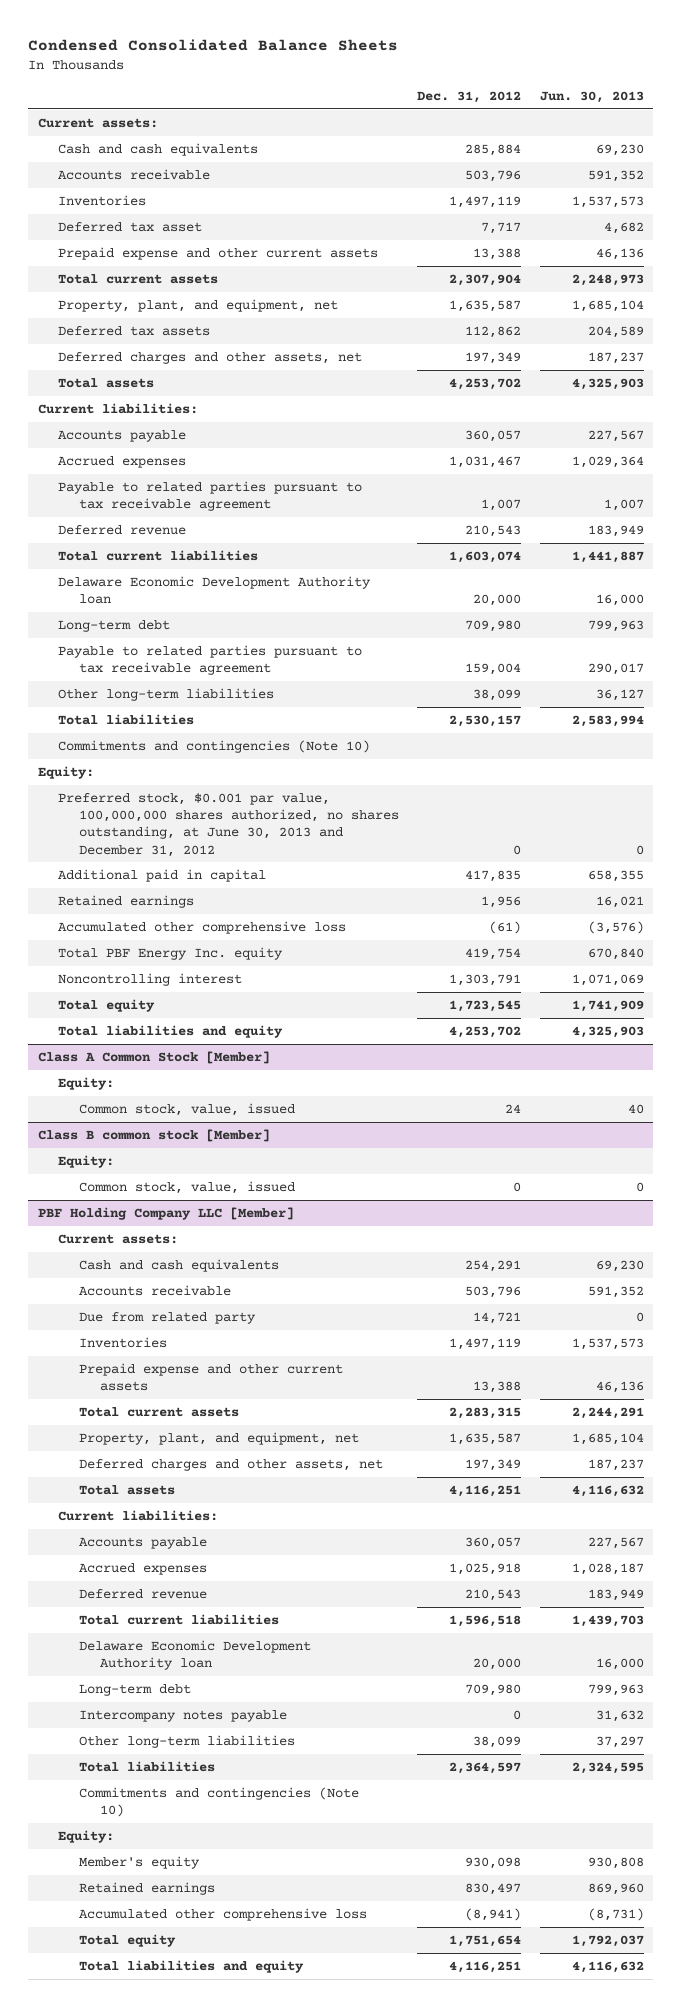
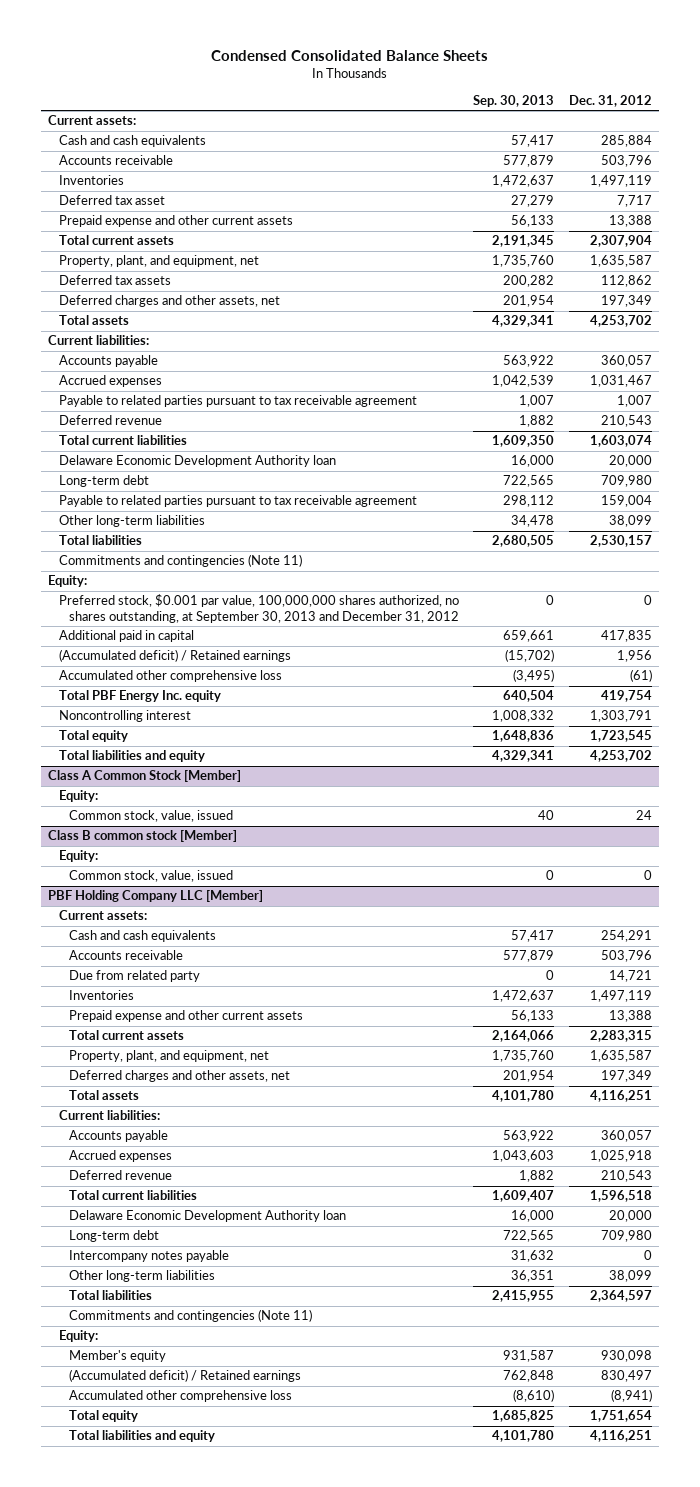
- | Dec. 31, 2012 | Jun. 30, 2013
+ | Sep. 30, 2013 | Dec. 31, 2012
- Commitments and contingencies (Note 10)
+ Commitments and contingencies (Note 11)
- Preferred stock, $0.001 par value, 100,000,000 shares authorized, no shares outstanding, at June 30, 2013 and December 31, 2012 | 0 | 0
+ Preferred stock, $0.001 par value, 100,000,000 shares authorized, no shares outstanding, at September 30, 2013 and December 31, 2012 | 0 | 0
- Retained earnings | 1,956 | 16,021
+ (Accumulated deficit) / Retained earnings | (15,702) | 1,956
@ PBF Holding Company LLC [Member]
- Commitments and contingencies (Note 10)
+ Commitments and contingencies (Note 11)
- Retained earnings | 830,497 | 869,960
+ (Accumulated deficit) / Retained earnings | 762,848 | 830,497

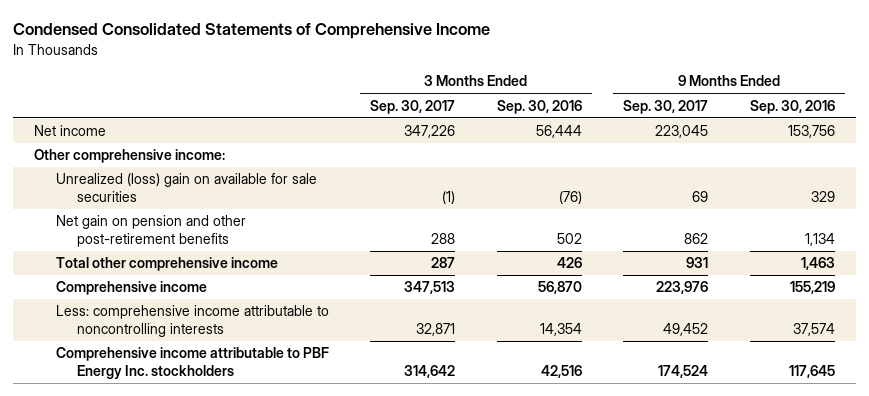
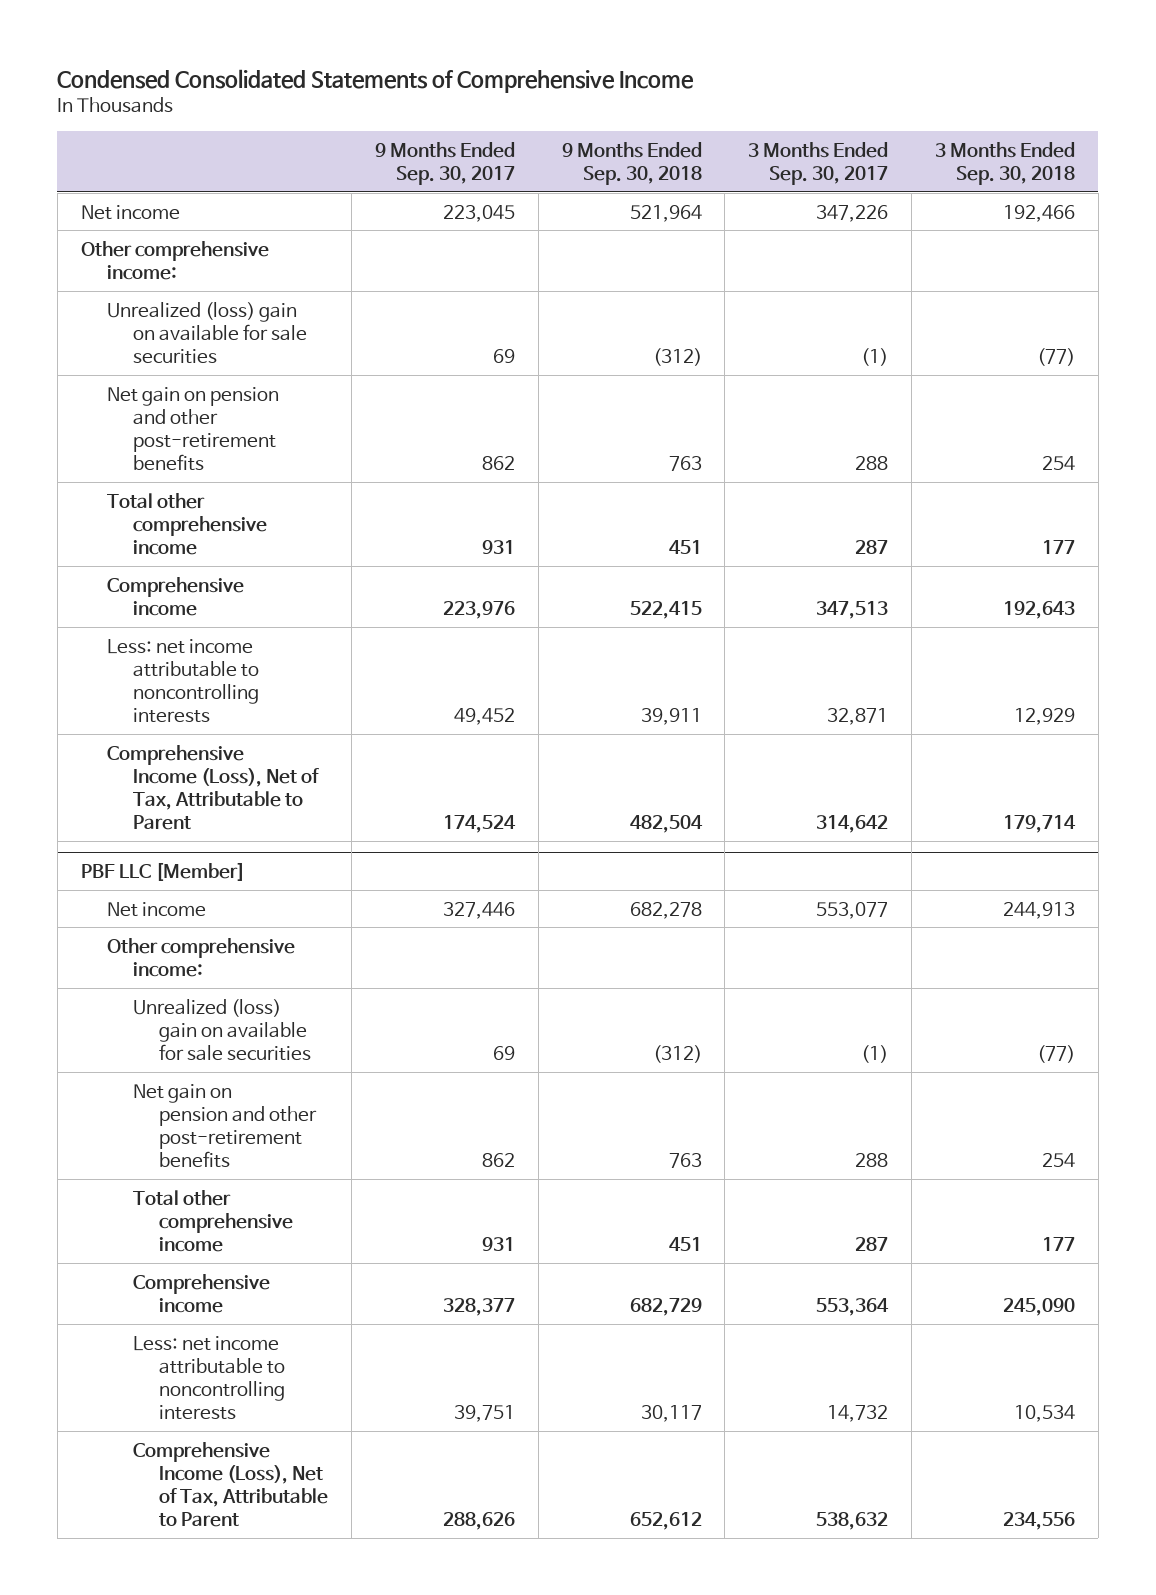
- | 3 Months Ended Sep. 30, 2017 | 3 Months Ended Sep. 30, 2016 | 9 Months Ended Sep. 30, 2017 | 9 Months Ended Sep. 30, 2016
+ | 9 Months Ended Sep. 30, 2017 | 9 Months Ended Sep. 30, 2018 | 3 Months Ended Sep. 30, 2017 | 3 Months Ended Sep. 30, 2018
- Less: comprehensive income attributable to noncontrolling interests | 32,871 | 14,354 | 49,452 | 37,574
- Comprehensive income attributable to PBF Energy Inc. stockholders | 314,642 | 42,516 | 174,524 | 117,645
+ Less: net income attributable to noncontrolling interests | 49,452 | 39,911 | 32,871 | 12,929
+ Comprehensive Income (Loss), Net of Tax, Attributable to Parent | 174,524 | 482,504 | 314,642 | 179,714
+ PBF LLC [Member]
+ Net income | 327,446 | 682,278 | 553,077 | 244,913
+ Other comprehensive income:
+ Unrealized (loss) gain on available for sale securities | 69 | (312) | (1) | (77)
+ Net gain on pension and other post-retirement benefits | 862 | 763 | 288 | 254
+ Total other comprehensive income | 931 | 451 | 287 | 177
+ Comprehensive income | 328,377 | 682,729 | 553,364 | 245,090
+ Less: net income attributable to noncontrolling interests | 39,751 | 30,117 | 14,732 | 10,534
+ Comprehensive Income (Loss), Net of Tax, Attributable to Parent | 288,626 | 652,612 | 538,632 | 234,556

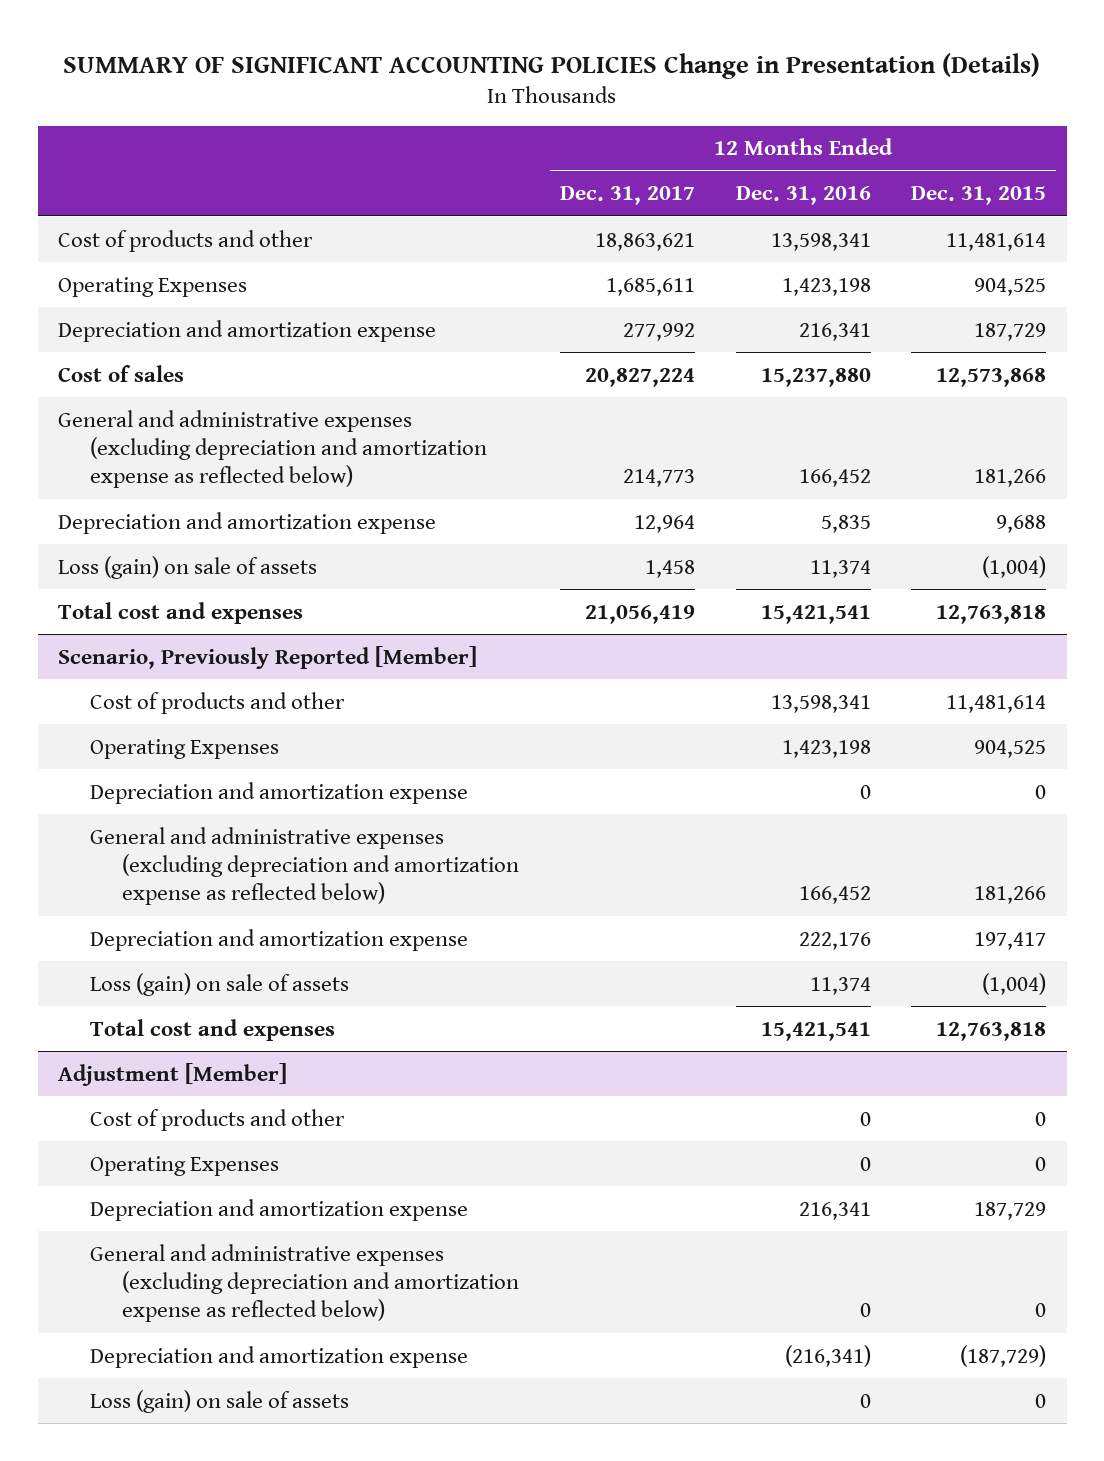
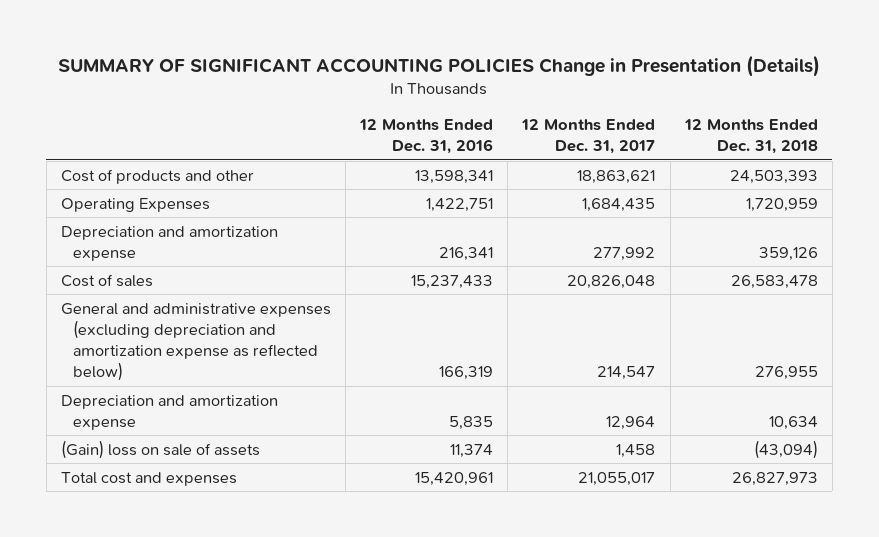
- | 12 Months Ended Dec. 31, 2017 | 12 Months Ended Dec. 31, 2016 | 12 Months Ended Dec. 31, 2015
+ | 12 Months Ended Dec. 31, 2016 | 12 Months Ended Dec. 31, 2017 | 12 Months Ended Dec. 31, 2018
- Operating Expenses | 1,685,611 | 1,423,198 | 904,525
+ Operating Expenses | 1,422,751 | 1,684,435 | 1,720,959
- Cost of sales | 20,827,224 | 15,237,880 | 12,573,868
- General and administrative expenses (excluding depreciation and amortization expense as reflected below) | 214,773 | 166,452 | 181,266
+ Cost of sales | 15,237,433 | 20,826,048 | 26,583,478
+ General and administrative expenses (excluding depreciation and amortization expense as reflected below) | 166,319 | 214,547 | 276,955
- Loss (gain) on sale of assets | 1,458 | 11,374 | (1,004)
- Total cost and expenses | 21,056,419 | 15,421,541 | 12,763,818
- Scenario, Previously Reported [Member]
- Cost of products and other | | 13,598,341 | 11,481,614
- Operating Expenses | | 1,423,198 | 904,525
- Depreciation and amortization expense | | 0 | 0
- General and administrative expenses (excluding depreciation and amortization expense as reflected below) | | 166,452 | 181,266
- Depreciation and amortization expense | | 222,176 | 197,417
- Loss (gain) on sale of assets | | 11,374 | (1,004)
- Total cost and expenses | | 15,421,541 | 12,763,818
- Adjustment [Member]
- Cost of products and other | | 0 | 0
- Operating Expenses | | 0 | 0
- Depreciation and amortization expense | | 216,341 | 187,729
- General and administrative expenses (excluding depreciation and amortization expense as reflected below) | | 0 | 0
- Depreciation and amortization expense | | (216,341) | (187,729)
- Loss (gain) on sale of assets | | 0 | 0
+ (Gain) loss on sale of assets | 11,374 | 1,458 | (43,094)
+ Total cost and expenses | 15,420,961 | 21,055,017 | 26,827,973

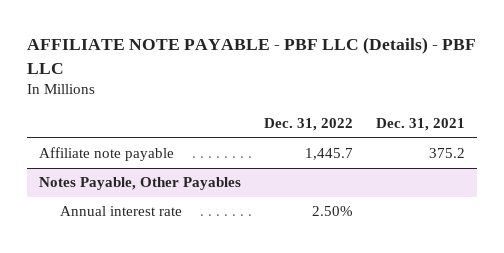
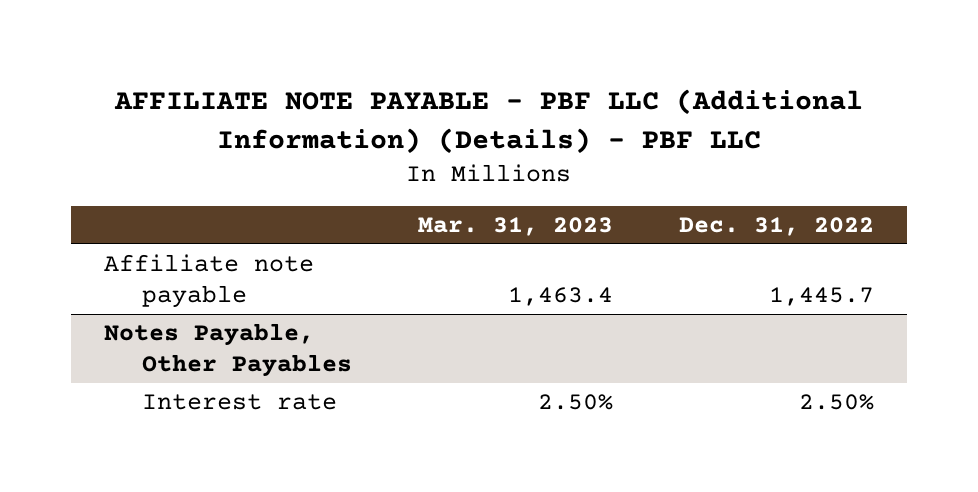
- AFFILIATE NOTE PAYABLE - PBF LLC (Details) - PBF LLC
+ AFFILIATE NOTE PAYABLE - PBF LLC (Additional Information) (Details) - PBF LLC
- | Dec. 31, 2022 | Dec. 31, 2021
+ | Mar. 31, 2023 | Dec. 31, 2022
@ Notes Payable, Other Payables
- Annual interest rate | 2.50% |
+ Interest rate | 2.50% | 2.50%

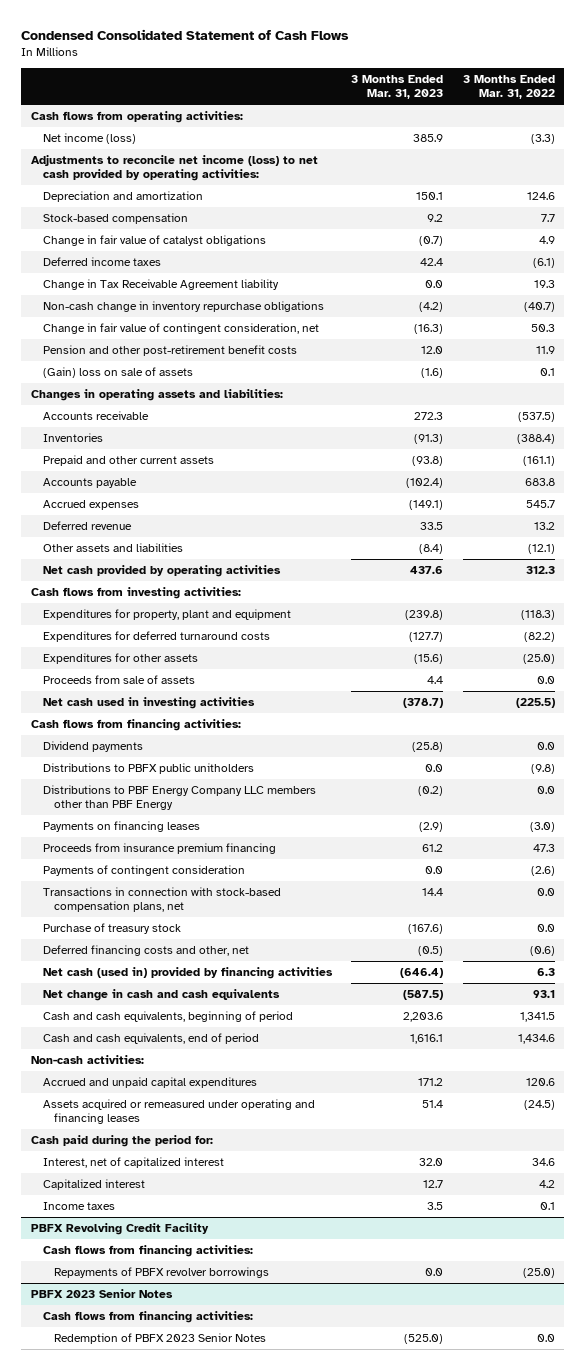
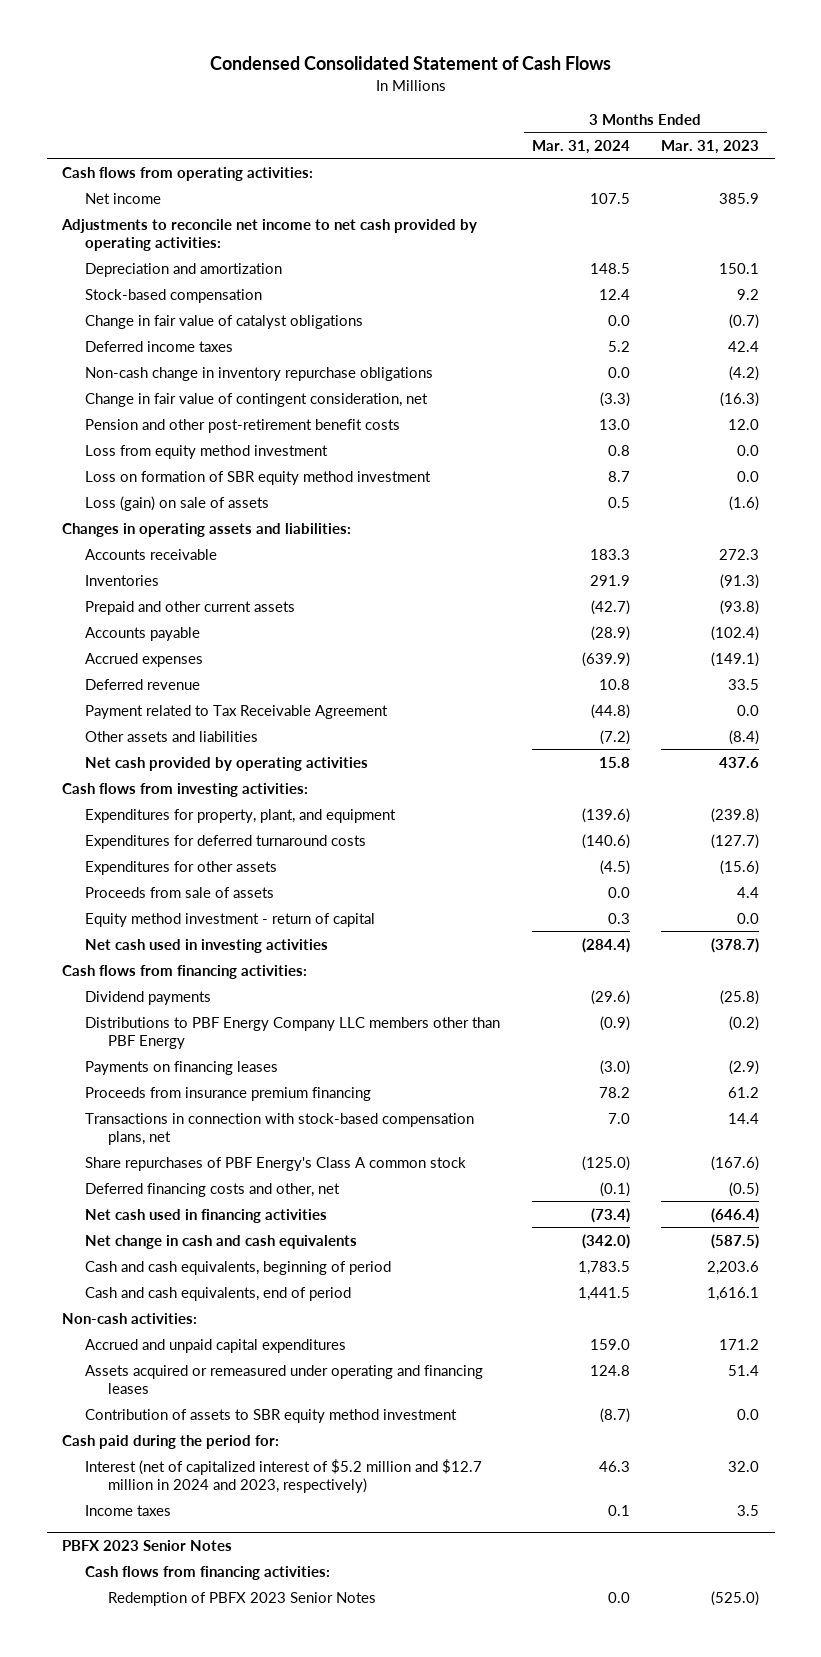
- | 3 Months Ended Mar. 31, 2023 | 3 Months Ended Mar. 31, 2022
+ | 3 Months Ended Mar. 31, 2024 | 3 Months Ended Mar. 31, 2023
- Net income (loss) | 385.9 | (3.3)
- Adjustments to reconcile net income (loss) to net cash provided by operating activities:
+ Net income | 107.5 | 385.9
+ Adjustments to reconcile net income to net cash provided by operating activities:
- Change in Tax Receivable Agreement liability | 0.0 | 19.3
- (Gain) loss on sale of assets | (1.6) | 0.1
+ Loss from equity method investment | 0.8 | 0.0
+ Loss on formation of SBR equity method investment | 8.7 | 0.0
+ Loss (gain) on sale of assets | 0.5 | (1.6)
+ Payment related to Tax Receivable Agreement | (44.8) | 0.0
- Expenditures for property, plant and equipment | (239.8) | (118.3)
+ Expenditures for property, plant, and equipment | (139.6) | (239.8)
+ Equity method investment - return of capital | 0.3 | 0.0
- Distributions to PBFX public unitholders | 0.0 | (9.8)
- Payments of contingent consideration | 0.0 | (2.6)
- Purchase of treasury stock | (167.6) | 0.0
+ Share repurchases of PBF Energy's Class A common stock | (125.0) | (167.6)
- Net cash (used in) provided by financing activities | (646.4) | 6.3
+ Net cash used in financing activities | (73.4) | (646.4)
+ Contribution of assets to SBR equity method investment | (8.7) | 0.0
- Interest, net of capitalized interest | 32.0 | 34.6
- Capitalized interest | 12.7 | 4.2
+ Interest (net of capitalized interest of $5.2 million and $12.7 million in 2024 and 2023, respectively) | 46.3 | 32.0
- PBFX Revolving Credit Facility
- Cash flows from financing activities:
- Repayments of PBFX revolver borrowings | 0.0 | (25.0)

